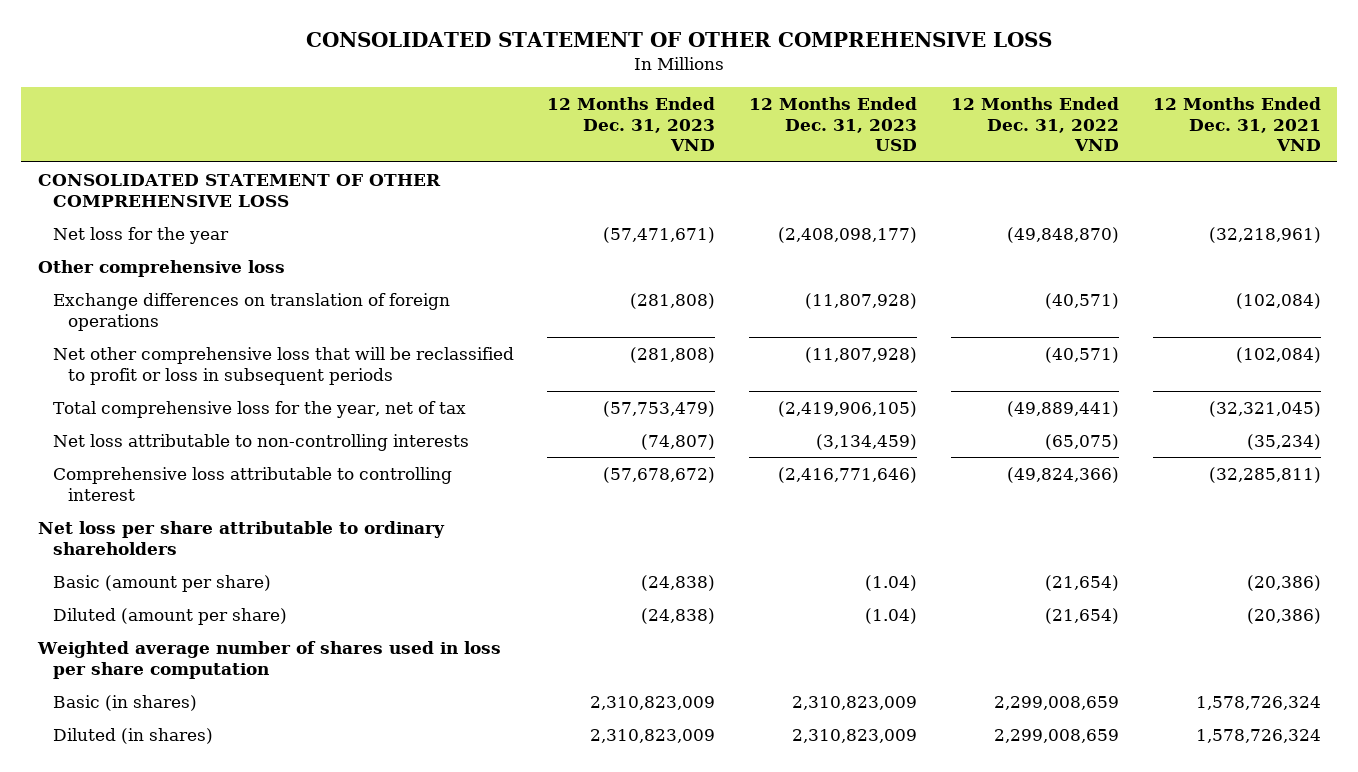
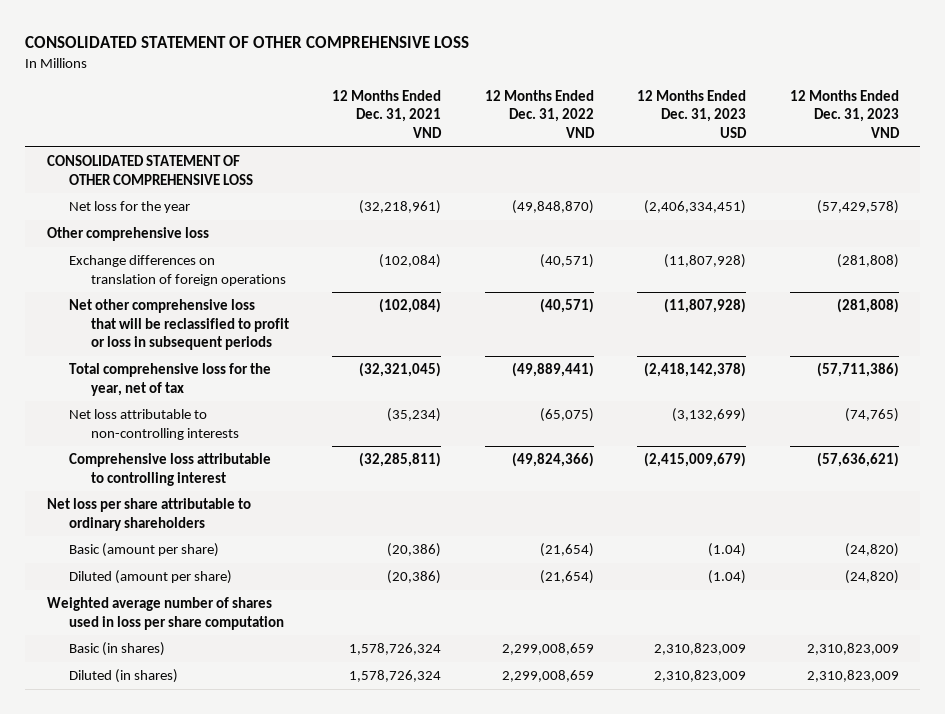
- | 12 Months Ended Dec. 31, 2023 VND | 12 Months Ended Dec. 31, 2023 USD | 12 Months Ended Dec. 31, 2022 VND | 12 Months Ended Dec. 31, 2021 VND
+ | 12 Months Ended Dec. 31, 2021 VND | 12 Months Ended Dec. 31, 2022 VND | 12 Months Ended Dec. 31, 2023 USD | 12 Months Ended Dec. 31, 2023 VND
- Net loss for the year | (57,471,671) | (2,408,098,177) | (49,848,870) | (32,218,961)
+ Net loss for the year | (32,218,961) | (49,848,870) | (2,406,334,451) | (57,429,578)
- Total comprehensive loss for the year, net of tax | (57,753,479) | (2,419,906,105) | (49,889,441) | (32,321,045)
- Net loss attributable to non-controlling interests | (74,807) | (3,134,459) | (65,075) | (35,234)
- Comprehensive loss attributable to controlling interest | (57,678,672) | (2,416,771,646) | (49,824,366) | (32,285,811)
+ Total comprehensive loss for the year, net of tax | (32,321,045) | (49,889,441) | (2,418,142,378) | (57,711,386)
+ Net loss attributable to non-controlling interests | (35,234) | (65,075) | (3,132,699) | (74,765)
+ Comprehensive loss attributable to controlling interest | (32,285,811) | (49,824,366) | (2,415,009,679) | (57,636,621)
- Basic (amount per share) | (24,838) | (1.04) | (21,654) | (20,386)
- Diluted (amount per share) | (24,838) | (1.04) | (21,654) | (20,386)
+ Basic (amount per share) | (20,386) | (21,654) | (1.04) | (24,820)
+ Diluted (amount per share) | (20,386) | (21,654) | (1.04) | (24,820)

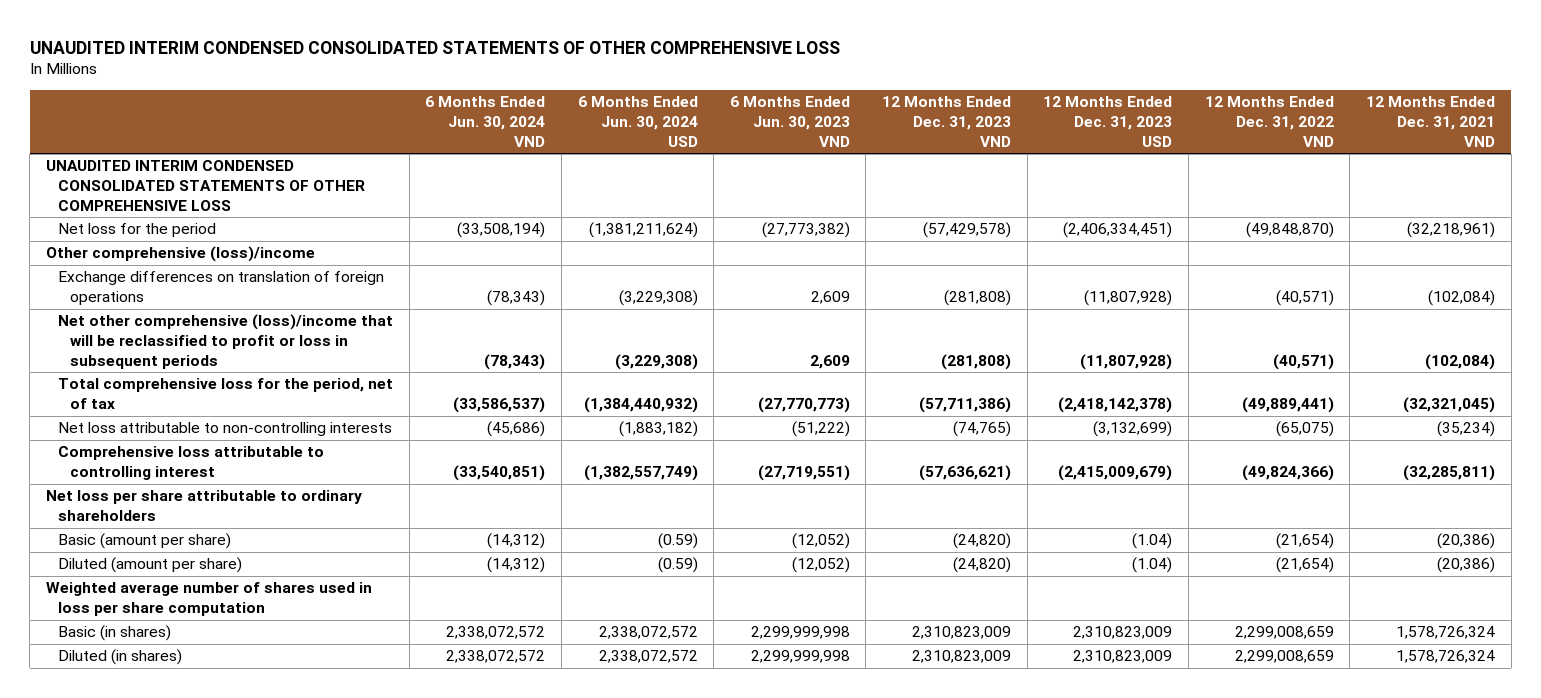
- CONSOLIDATED STATEMENT OF OTHER COMPREHENSIVE LOSS
+ UNAUDITED INTERIM CONDENSED CONSOLIDATED STATEMENTS OF OTHER COMPREHENSIVE LOSS
- | 12 Months Ended Dec. 31, 2021 VND | 12 Months Ended Dec. 31, 2022 VND | 12 Months Ended Dec. 31, 2023 USD | 12 Months Ended Dec. 31, 2023 VND
+ | 6 Months Ended Jun. 30, 2024 VND | 6 Months Ended Jun. 30, 2024 USD | 6 Months Ended Jun. 30, 2023 VND | 12 Months Ended Dec. 31, 2023 VND | 12 Months Ended Dec. 31, 2023 USD | 12 Months Ended Dec. 31, 2022 VND | 12 Months Ended Dec. 31, 2021 VND
- CONSOLIDATED STATEMENT OF OTHER COMPREHENSIVE LOSS
- Net loss for the year | (32,218,961) | (49,848,870) | (2,406,334,451) | (57,429,578)
- Other comprehensive loss
+ UNAUDITED INTERIM CONDENSED CONSOLIDATED STATEMENTS OF OTHER COMPREHENSIVE LOSS
+ Net loss for the period | (33,508,194) | (1,381,211,624) | (27,773,382) | (57,429,578) | (2,406,334,451) | (49,848,870) | (32,218,961)
+ Other comprehensive (loss)/income
- Net other comprehensive loss that will be reclassified to profit or loss in subsequent periods | (102,084) | (40,571) | (11,807,928) | (281,808)
- Total comprehensive loss for the year, net of tax | (32,321,045) | (49,889,441) | (2,418,142,378) | (57,711,386)
+ Net other comprehensive (loss)/income that will be reclassified to profit or loss in subsequent periods | (78,343) | (3,229,308) | 2,609 | (281,808) | (11,807,928) | (40,571) | (102,084)
+ Total comprehensive loss for the period, net of tax | (33,586,537) | (1,384,440,932) | (27,770,773) | (57,711,386) | (2,418,142,378) | (49,889,441) | (32,321,045)

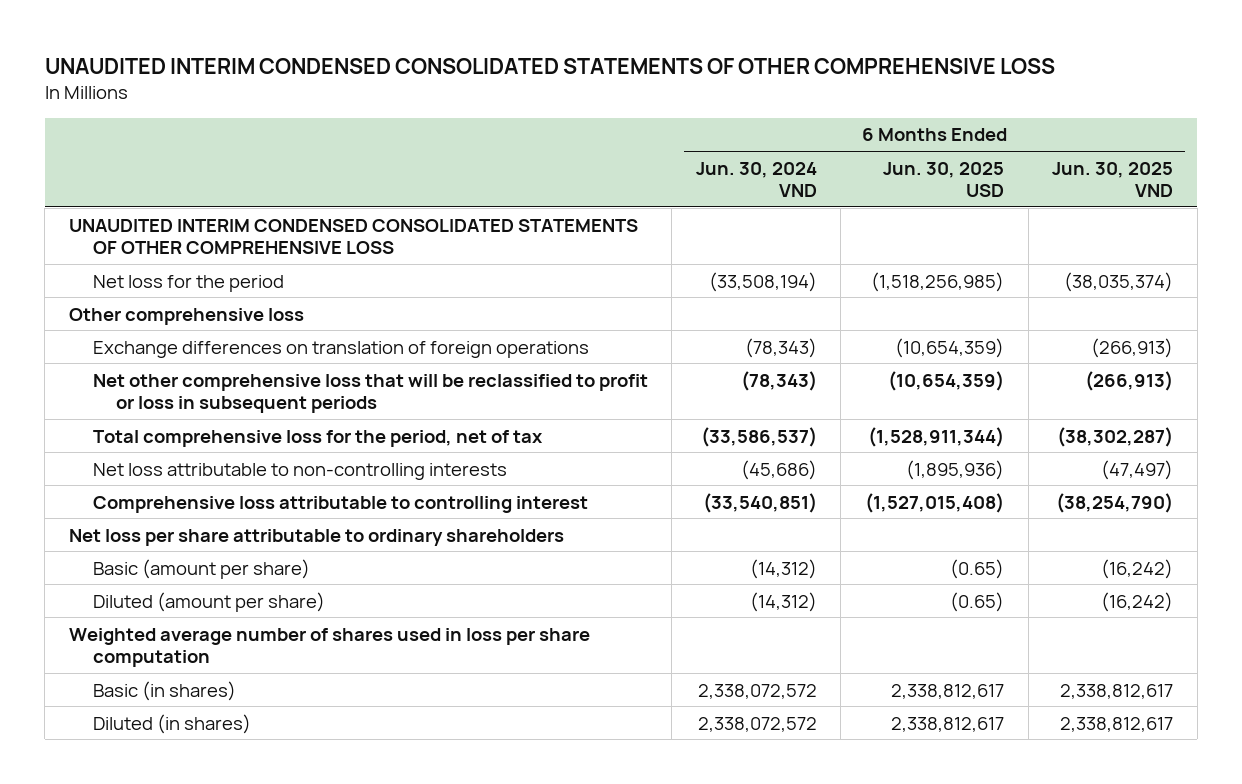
- | 6 Months Ended Jun. 30, 2024 VND | 6 Months Ended Jun. 30, 2024 USD | 6 Months Ended Jun. 30, 2023 VND | 12 Months Ended Dec. 31, 2023 VND | 12 Months Ended Dec. 31, 2023 USD | 12 Months Ended Dec. 31, 2022 VND | 12 Months Ended Dec. 31, 2021 VND
+ | 6 Months Ended Jun. 30, 2024 VND | 6 Months Ended Jun. 30, 2025 USD | 6 Months Ended Jun. 30, 2025 VND
- Other comprehensive (loss)/income
+ Other comprehensive loss
- Net other comprehensive (loss)/income that will be reclassified to profit or loss in subsequent periods | (78,343) | (3,229,308) | 2,609 | (281,808) | (11,807,928) | (40,571) | (102,084)
+ Net other comprehensive loss that will be reclassified to profit or loss in subsequent periods | (78,343) | (10,654,359) | (266,913)

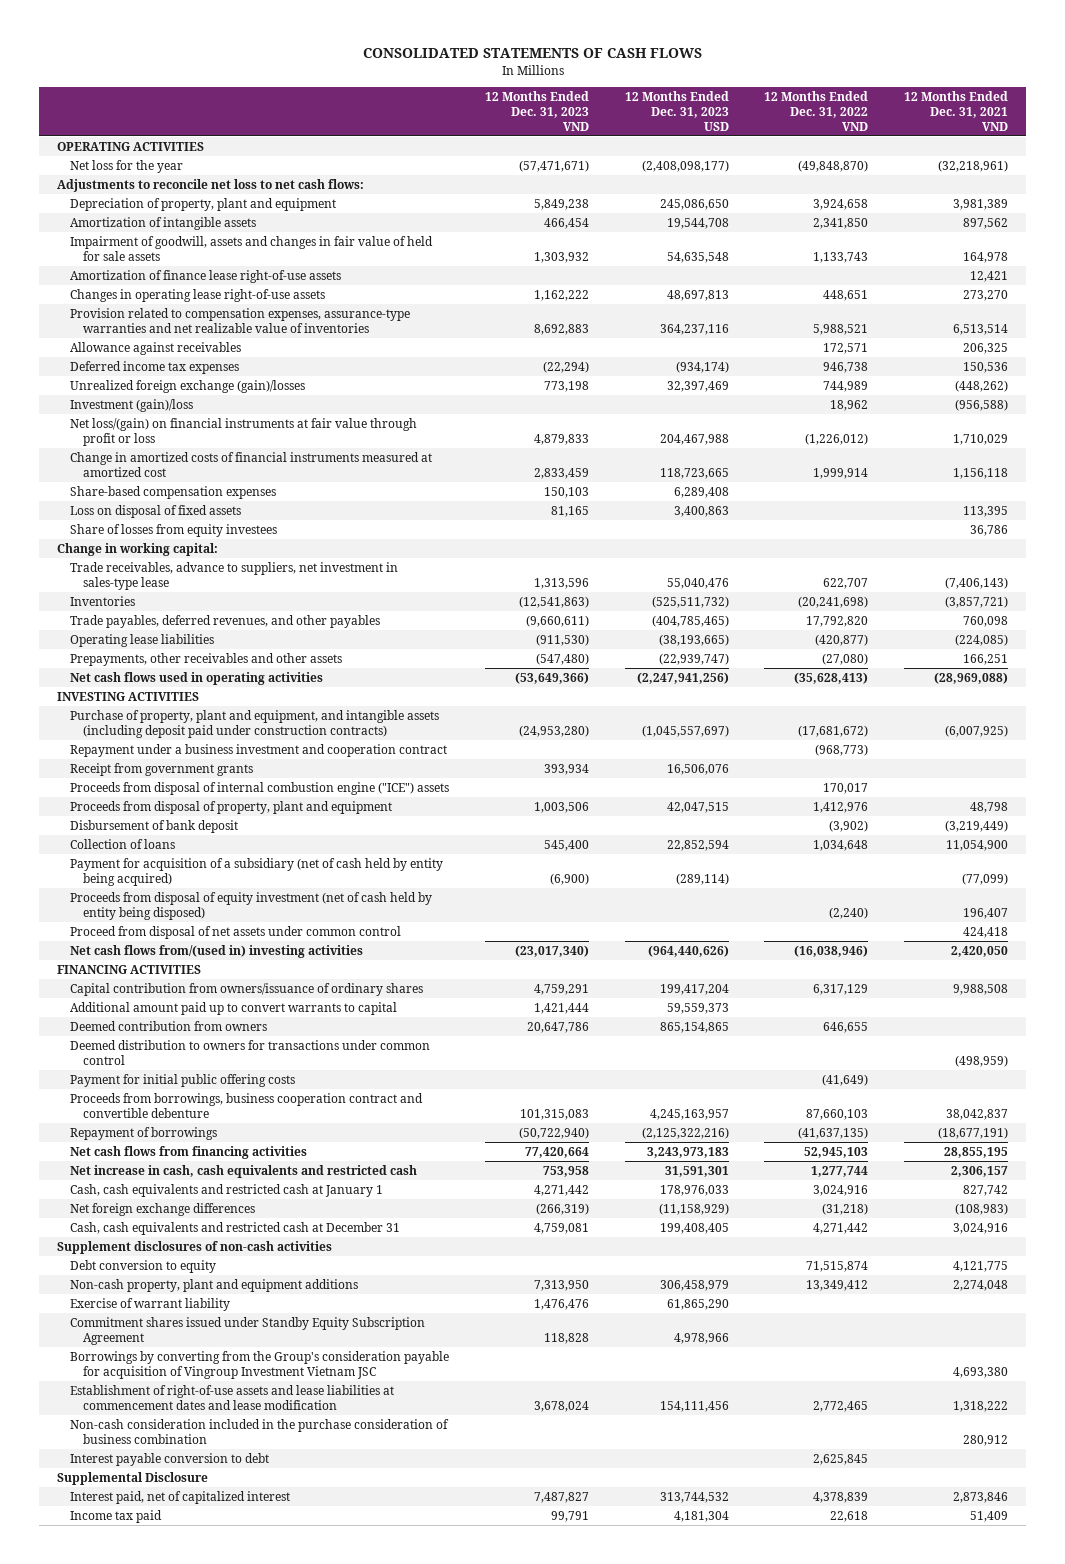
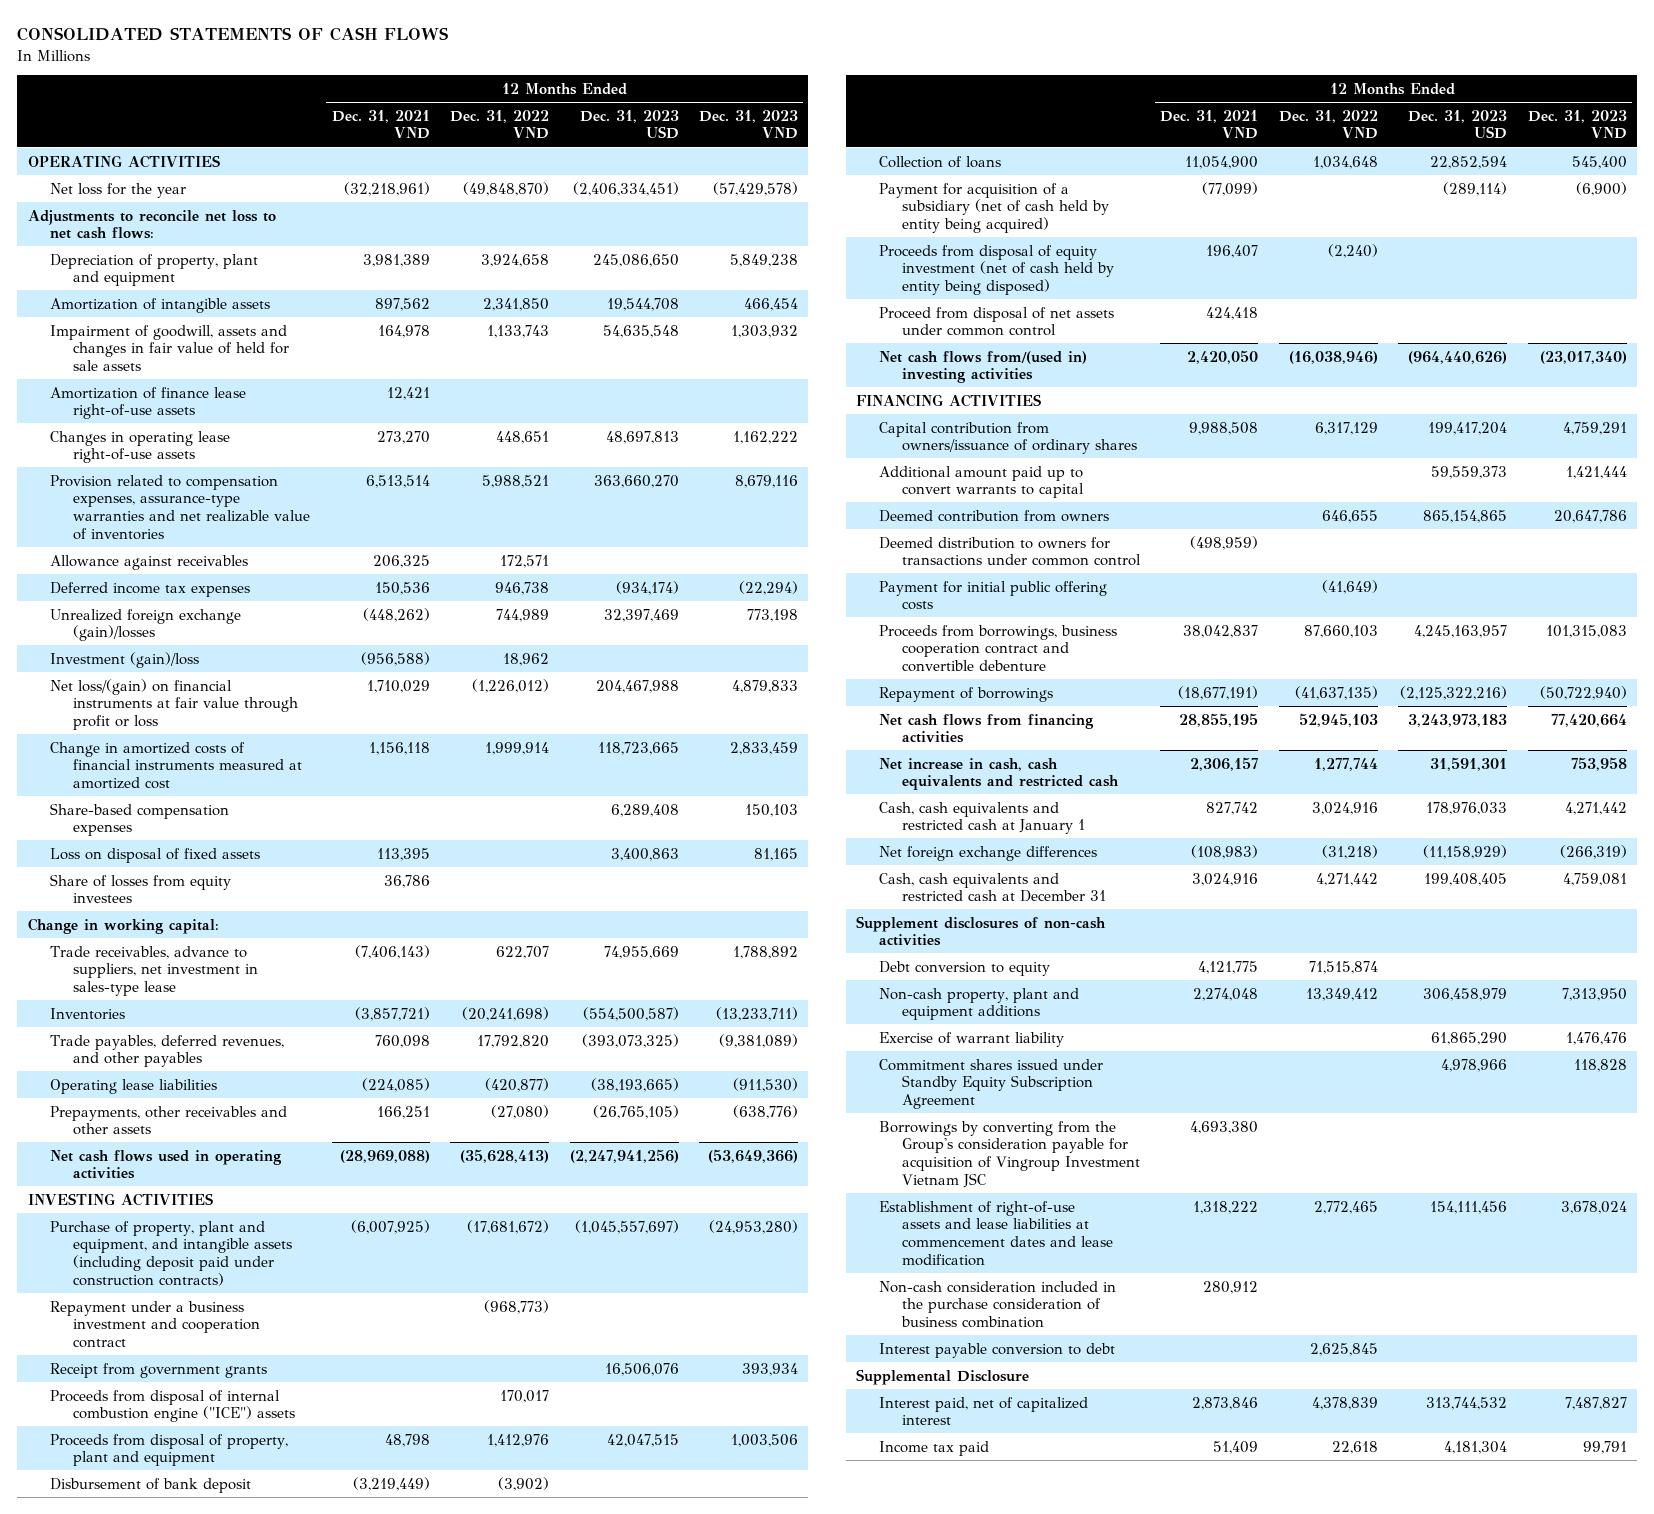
- | 12 Months Ended Dec. 31, 2023 VND | 12 Months Ended Dec. 31, 2023 USD | 12 Months Ended Dec. 31, 2022 VND | 12 Months Ended Dec. 31, 2021 VND
+ | 12 Months Ended Dec. 31, 2021 VND | 12 Months Ended Dec. 31, 2022 VND | 12 Months Ended Dec. 31, 2023 USD | 12 Months Ended Dec. 31, 2023 VND
- Net loss for the year | (57,471,671) | (2,408,098,177) | (49,848,870) | (32,218,961)
+ Net loss for the year | (32,218,961) | (49,848,870) | (2,406,334,451) | (57,429,578)
- Provision related to compensation expenses, assurance-type warranties and net realizable value of inventories | 8,692,883 | 364,237,116 | 5,988,521 | 6,513,514
+ Provision related to compensation expenses, assurance-type warranties and net realizable value of inventories | 6,513,514 | 5,988,521 | 363,660,270 | 8,679,116
- Trade receivables, advance to suppliers, net investment in sales-type lease | 1,313,596 | 55,040,476 | 622,707 | (7,406,143)
- Inventories | (12,541,863) | (525,511,732) | (20,241,698) | (3,857,721)
- Trade payables, deferred revenues, and other payables | (9,660,611) | (404,785,465) | 17,792,820 | 760,098
+ Trade receivables, advance to suppliers, net investment in sales-type lease | (7,406,143) | 622,707 | 74,955,669 | 1,788,892
+ Inventories | (3,857,721) | (20,241,698) | (554,500,587) | (13,233,711)
+ Trade payables, deferred revenues, and other payables | 760,098 | 17,792,820 | (393,073,325) | (9,381,089)
- Prepayments, other receivables and other assets | (547,480) | (22,939,747) | (27,080) | 166,251
+ Prepayments, other receivables and other assets | 166,251 | (27,080) | (26,765,105) | (638,776)

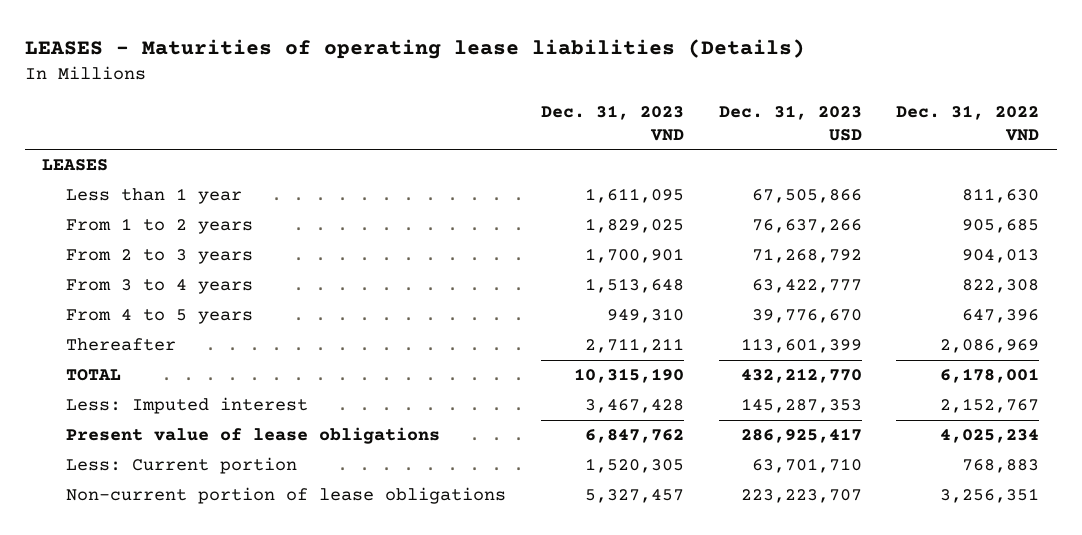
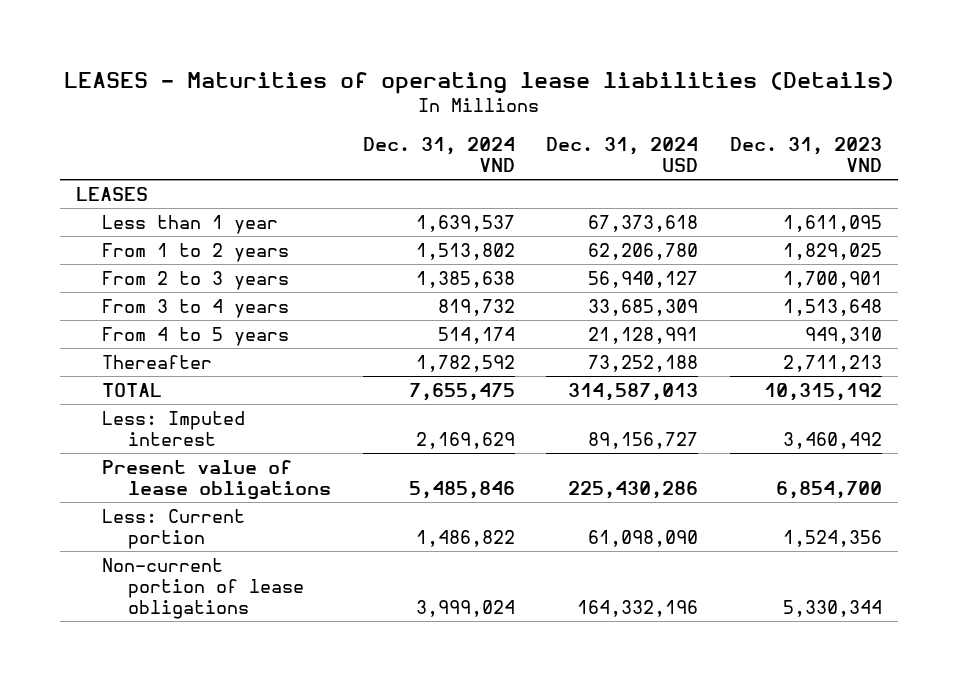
- | Dec. 31, 2023 VND | Dec. 31, 2023 USD | Dec. 31, 2022 VND
+ | Dec. 31, 2024 VND | Dec. 31, 2024 USD | Dec. 31, 2023 VND
- Thereafter | 2,711,211 | 113,601,399 | 2,086,969
- TOTAL | 10,315,190 | 432,212,770 | 6,178,001
- Less: Imputed interest | 3,467,428 | 145,287,353 | 2,152,767
- Present value of lease obligations | 6,847,762 | 286,925,417 | 4,025,234
- Less: Current portion | 1,520,305 | 63,701,710 | 768,883
- Non-current portion of lease obligations | 5,327,457 | 223,223,707 | 3,256,351
+ Thereafter | 1,782,592 | 73,252,188 | 2,711,213
+ TOTAL | 7,655,475 | 314,587,013 | 10,315,192
+ Less: Imputed interest | 2,169,629 | 89,156,727 | 3,460,492
+ Present value of lease obligations | 5,485,846 | 225,430,286 | 6,854,700
+ Less: Current portion | 1,486,822 | 61,098,090 | 1,524,356
+ Non-current portion of lease obligations | 3,999,024 | 164,332,196 | 5,330,344

